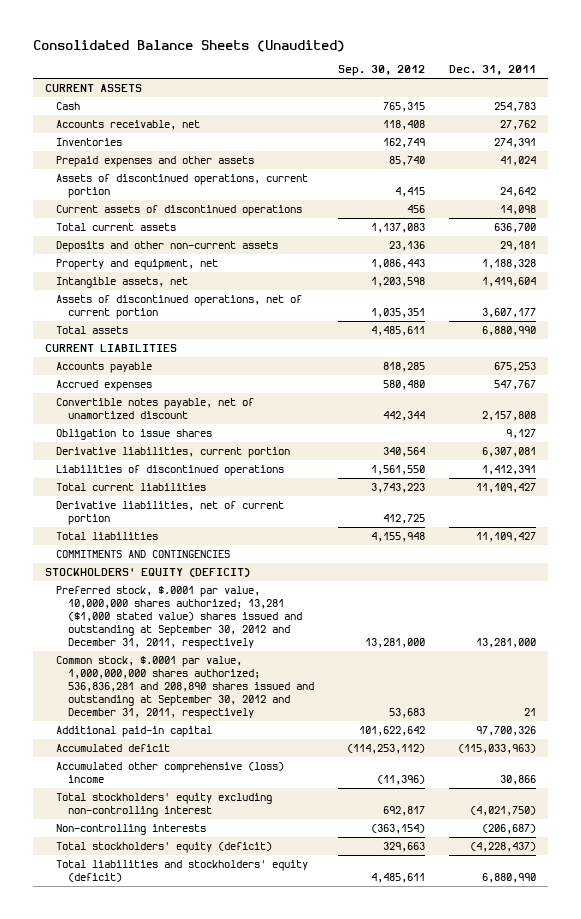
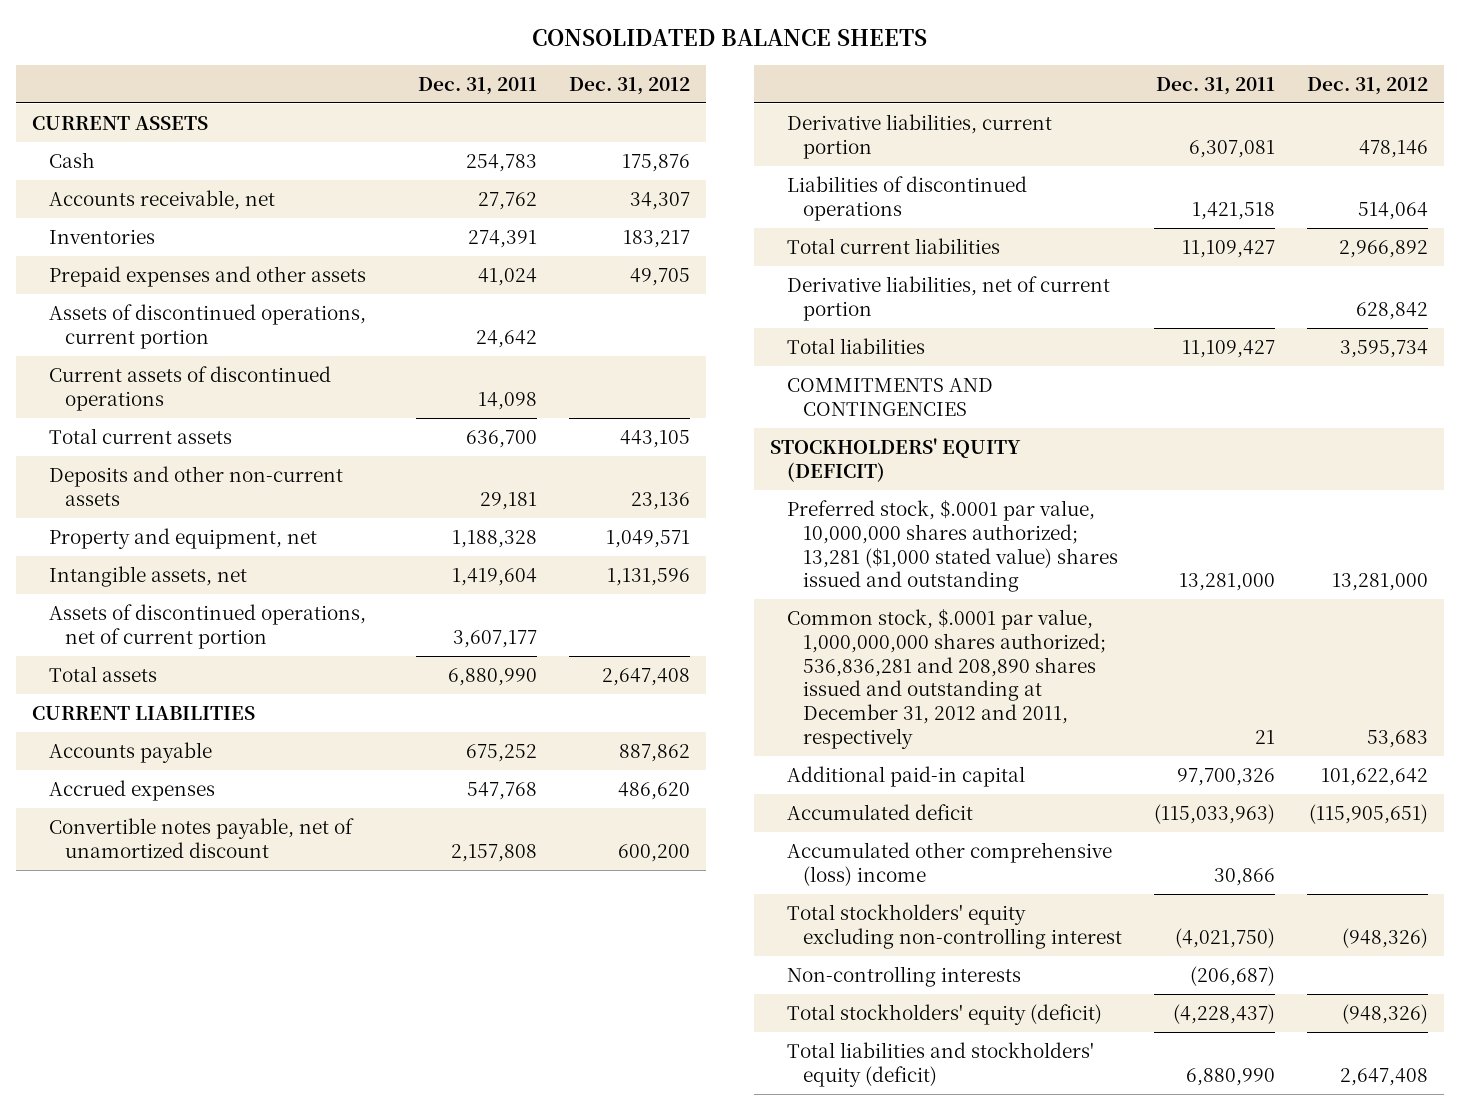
- Consolidated Balance Sheets (Unaudited)
+ CONSOLIDATED BALANCE SHEETS
- | Sep. 30, 2012 | Dec. 31, 2011
+ | Dec. 31, 2011 | Dec. 31, 2012
- Accounts payable | 818,285 | 675,253
- Accrued expenses | 580,480 | 547,767
+ Accounts payable | 675,252 | 887,862
+ Accrued expenses | 547,768 | 486,620
- Obligation to issue shares | | 9,127
- Liabilities of discontinued operations | 1,561,550 | 1,412,391
+ Liabilities of discontinued operations | 1,421,518 | 514,064
- Preferred stock, $.0001 par value, 10,000,000 shares authorized; 13,281 ($1,000 stated value) shares issued and outstanding at September 30, 2012 and December 31, 2011, respectively | 13,281,000 | 13,281,000
- Common stock, $.0001 par value, 1,000,000,000 shares authorized; 536,836,281 and 208,890 shares issued and outstanding at September 30, 2012 and December 31, 2011, respectively | 53,683 | 21
+ Preferred stock, $.0001 par value, 10,000,000 shares authorized; 13,281 ($1,000 stated value) shares issued and outstanding | 13,281,000 | 13,281,000
+ Common stock, $.0001 par value, 1,000,000,000 shares authorized; 536,836,281 and 208,890 shares issued and outstanding at December 31, 2012 and 2011, respectively | 21 | 53,683

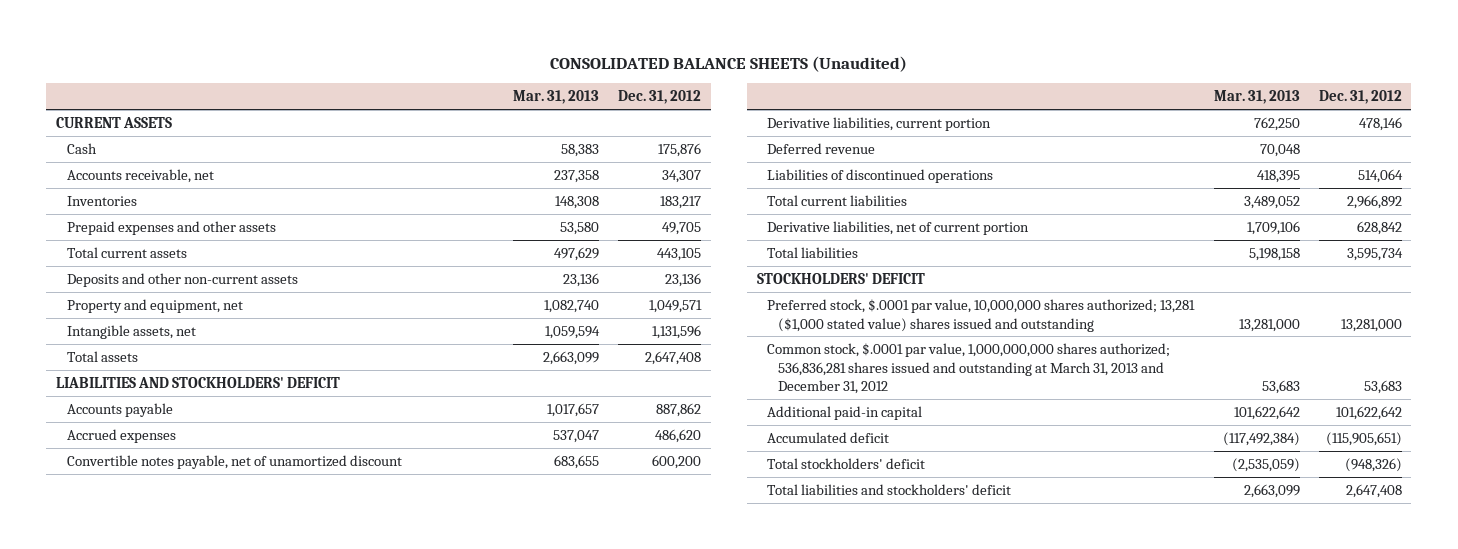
- CONSOLIDATED BALANCE SHEETS
+ CONSOLIDATED BALANCE SHEETS (Unaudited)
- | Dec. 31, 2011 | Dec. 31, 2012
+ | Mar. 31, 2013 | Dec. 31, 2012
- Assets of discontinued operations, current portion | 24,642 |
- Current assets of discontinued operations | 14,098 |
- Assets of discontinued operations, net of current portion | 3,607,177 |
- CURRENT LIABILITIES
+ LIABILITIES AND STOCKHOLDERS' DEFICIT
+ Deferred revenue | 70,048 |
- COMMITMENTS AND CONTINGENCIES
- STOCKHOLDERS' EQUITY (DEFICIT)
+ STOCKHOLDERS' DEFICIT
- Common stock, $.0001 par value, 1,000,000,000 shares authorized; 536,836,281 and 208,890 shares issued and outstanding at December 31, 2012 and 2011, respectively | 21 | 53,683
+ Common stock, $.0001 par value, 1,000,000,000 shares authorized; 536,836,281 shares issued and outstanding at March 31, 2013 and December 31, 2012 | 53,683 | 53,683
- Accumulated other comprehensive (loss) income | 30,866 |
- Total stockholders' equity excluding non-controlling interest | (4,021,750) | (948,326)
- Non-controlling interests | (206,687) |
- Total stockholders' equity (deficit) | (4,228,437) | (948,326)
- Total liabilities and stockholders' equity (deficit) | 6,880,990 | 2,647,408
+ Total stockholders' deficit | (2,535,059) | (948,326)
+ Total liabilities and stockholders' deficit | 2,663,099 | 2,647,408

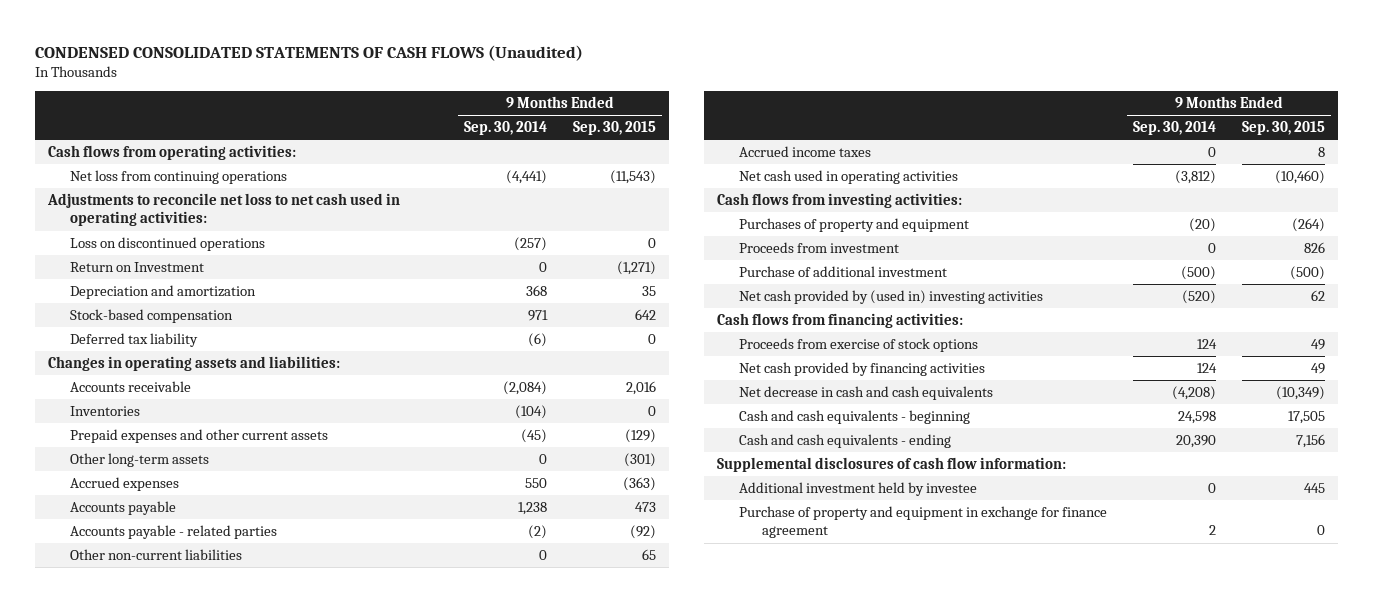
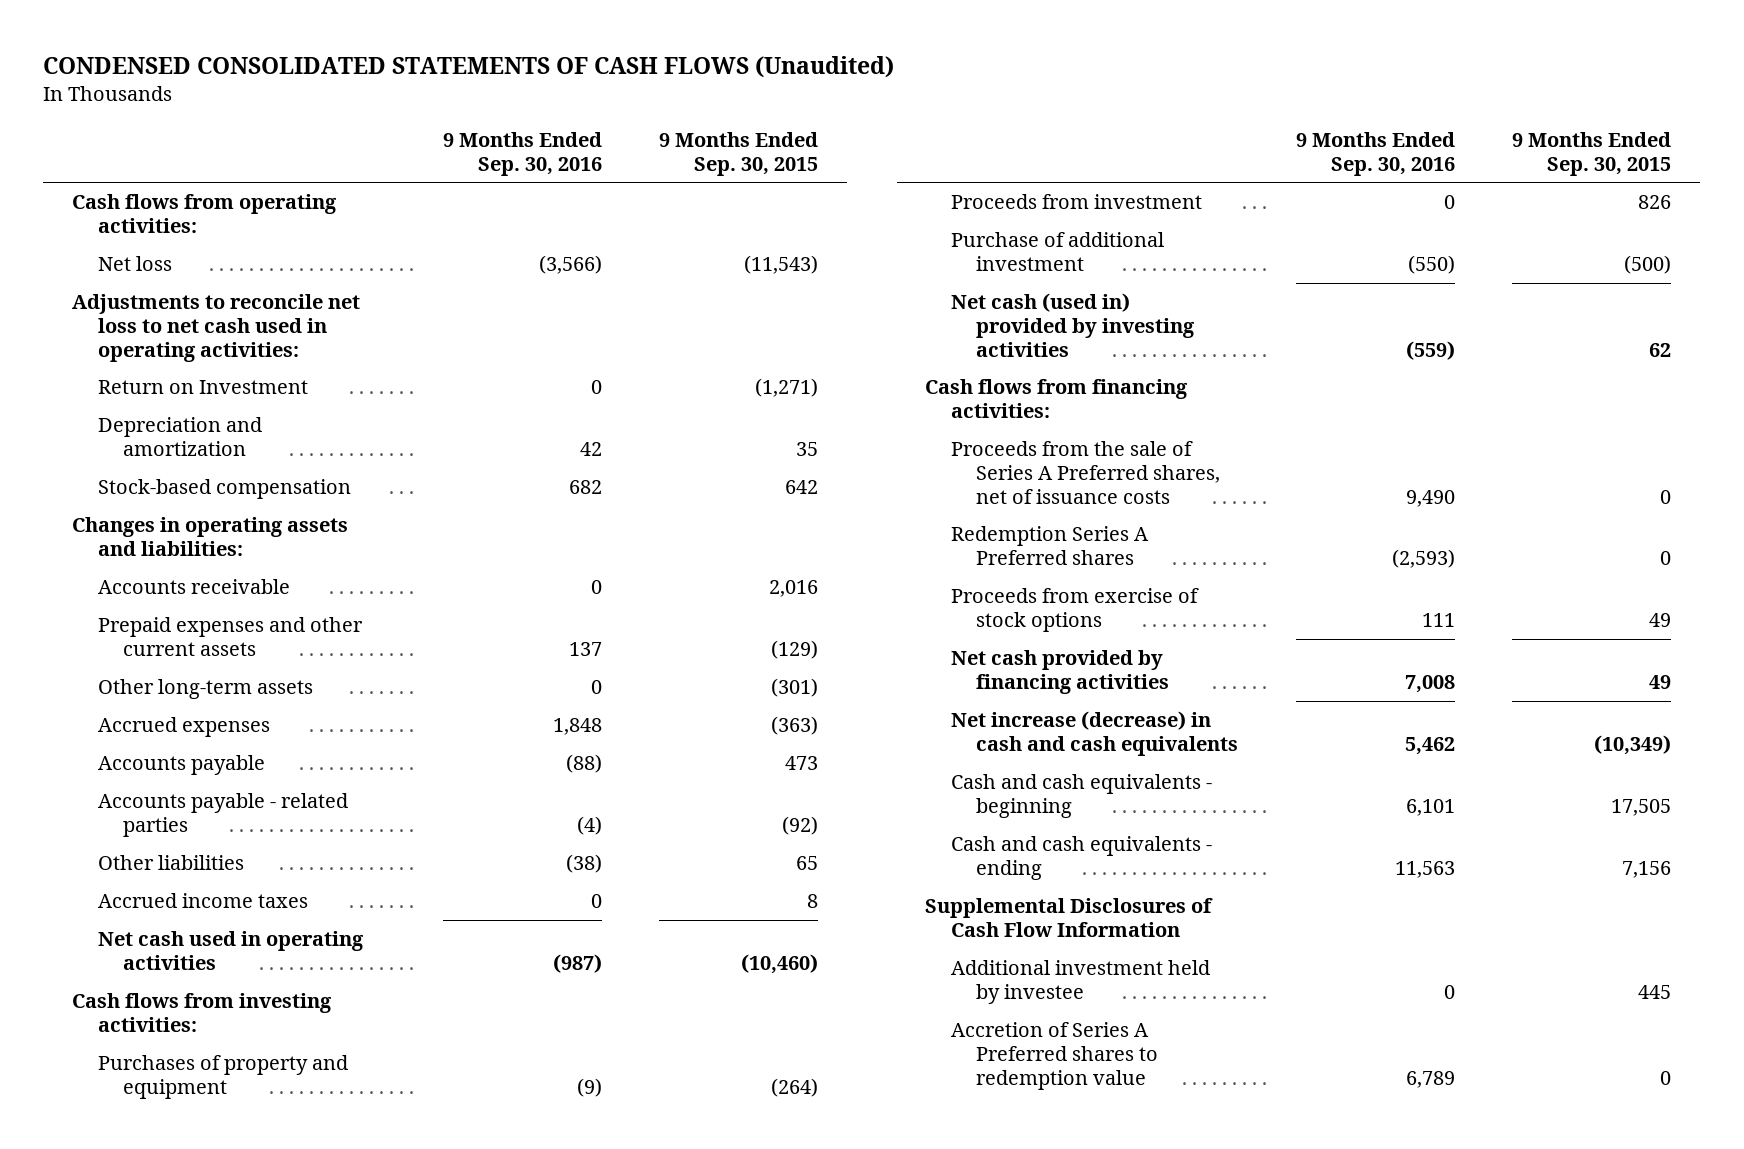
- | 9 Months Ended Sep. 30, 2014 | 9 Months Ended Sep. 30, 2015
+ | 9 Months Ended Sep. 30, 2016 | 9 Months Ended Sep. 30, 2015
- Net loss from continuing operations | (4,441) | (11,543)
+ Net loss | (3,566) | (11,543)
- Loss on discontinued operations | (257) | 0
- Deferred tax liability | (6) | 0
- Inventories | (104) | 0
- Other non-current liabilities | 0 | 65
+ Other liabilities | (38) | 65
- Net cash provided by (used in) investing activities | (520) | 62
+ Net cash (used in) provided by investing activities | (559) | 62
+ Proceeds from the sale of Series A Preferred shares, net of issuance costs | 9,490 | 0
+ Redemption Series A Preferred shares | (2,593) | 0
- Net decrease in cash and cash equivalents | (4,208) | (10,349)
+ Net increase (decrease) in cash and cash equivalents | 5,462 | (10,349)
- Supplemental disclosures of cash flow information:
+ Supplemental Disclosures of Cash Flow Information
- Purchase of property and equipment in exchange for finance agreement | 2 | 0
+ Accretion of Series A Preferred shares to redemption value | 6,789 | 0

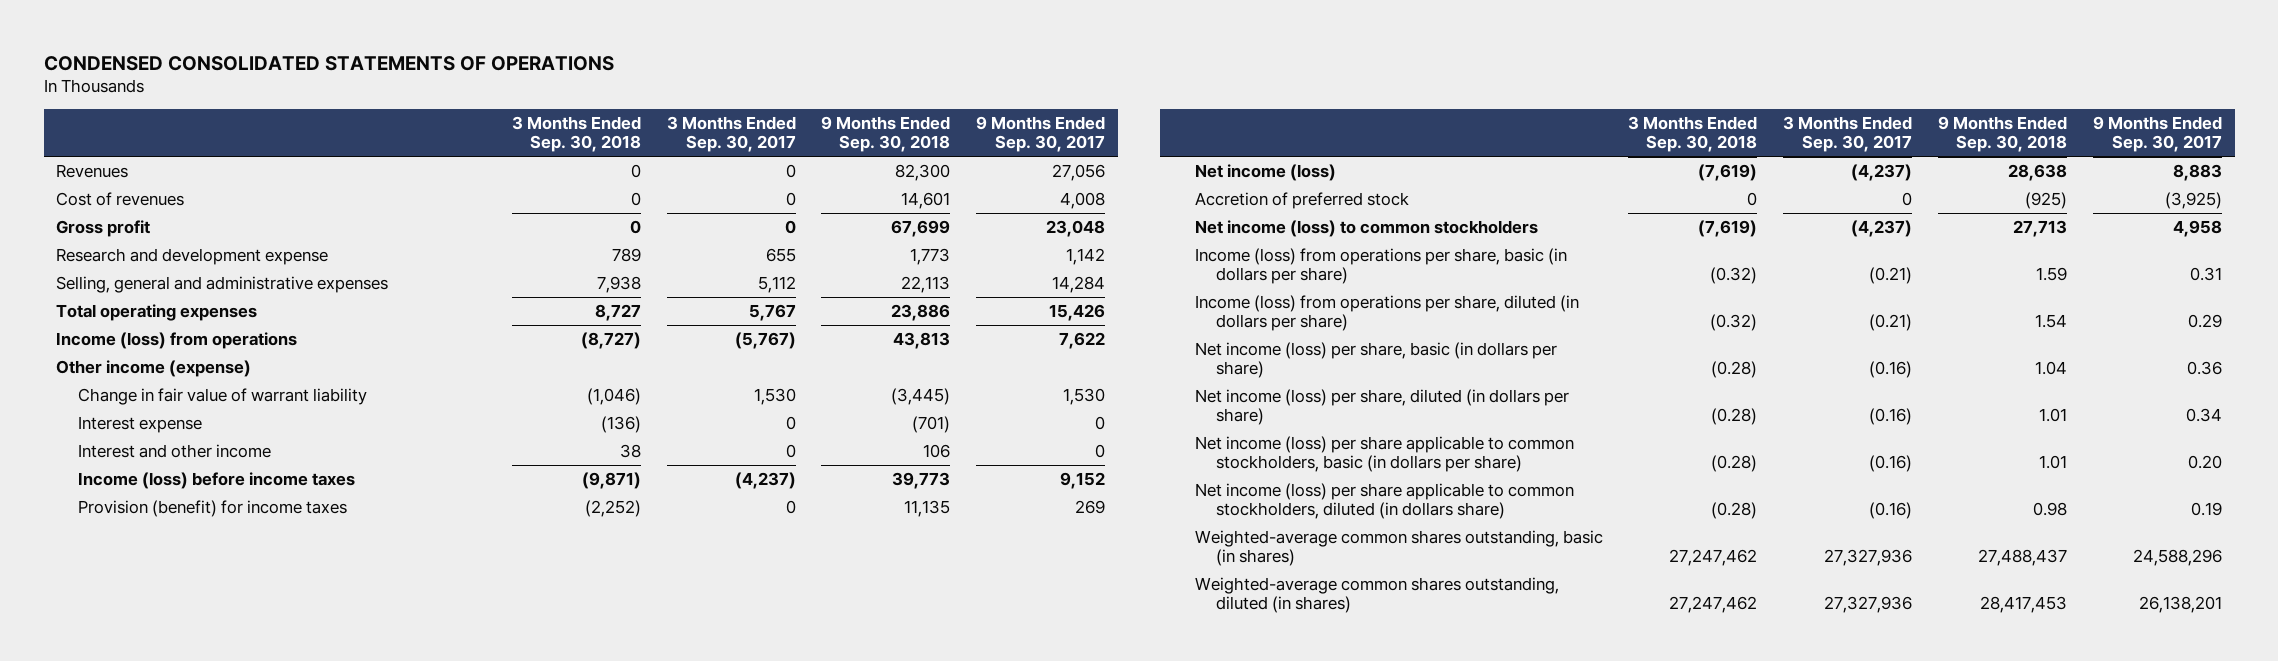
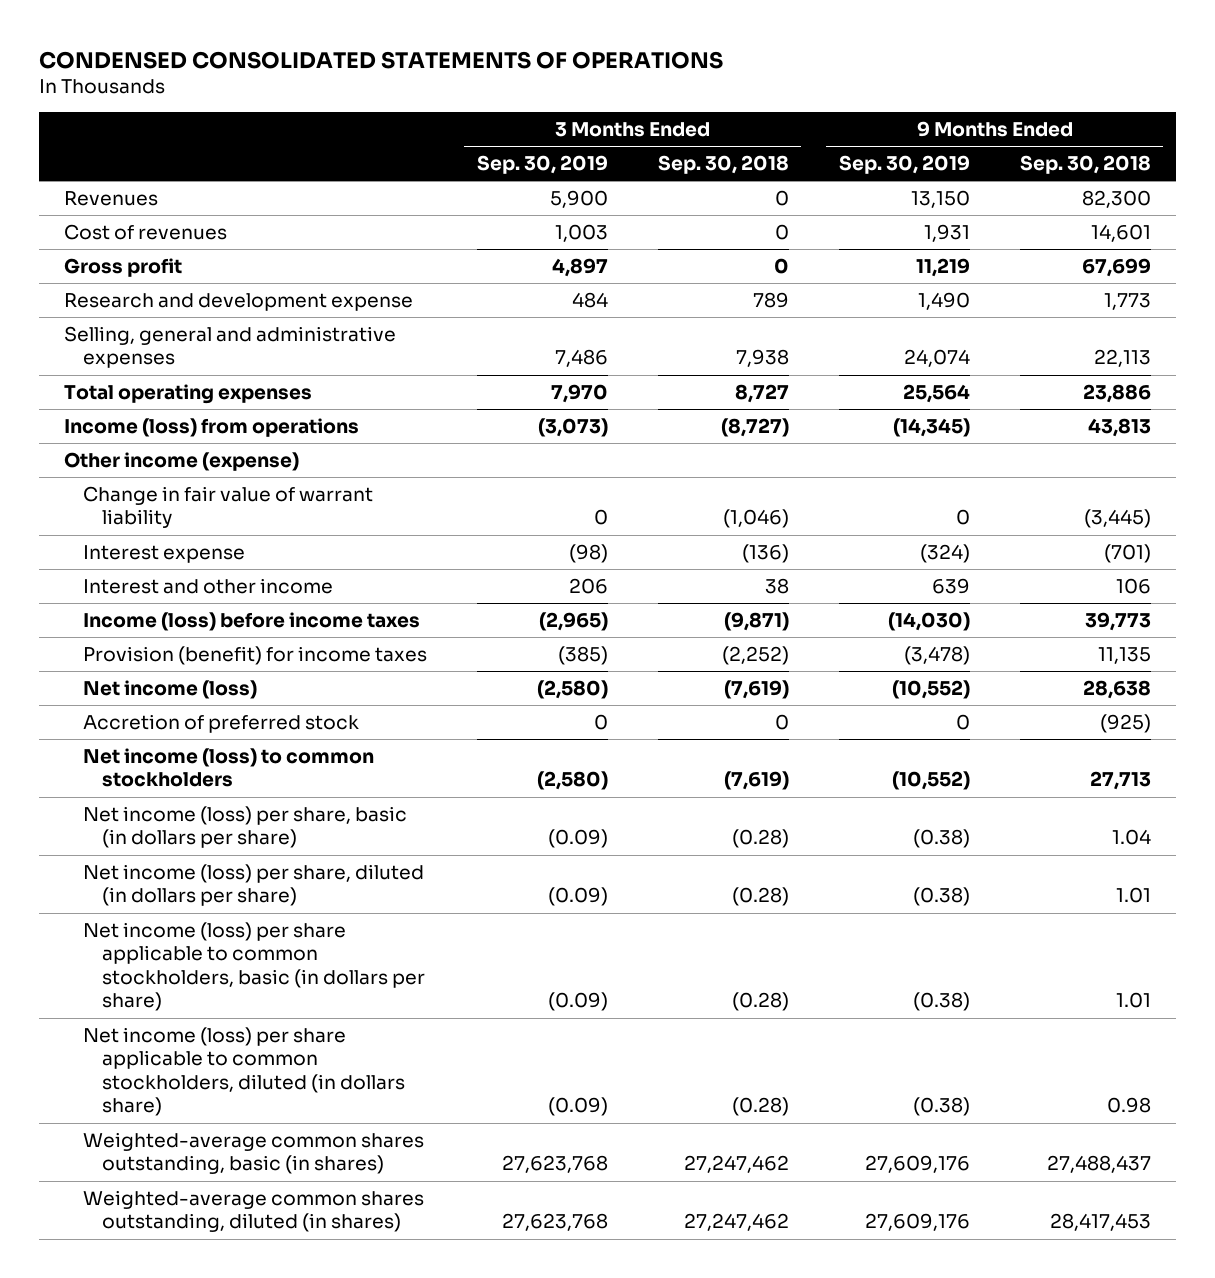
- | 3 Months Ended Sep. 30, 2018 | 3 Months Ended Sep. 30, 2017 | 9 Months Ended Sep. 30, 2018 | 9 Months Ended Sep. 30, 2017
+ | 3 Months Ended Sep. 30, 2019 | 3 Months Ended Sep. 30, 2018 | 9 Months Ended Sep. 30, 2019 | 9 Months Ended Sep. 30, 2018
- Income (loss) from operations per share, basic (in dollars per share) | (0.32) | (0.21) | 1.59 | 0.31
- Income (loss) from operations per share, diluted (in dollars per share) | (0.32) | (0.21) | 1.54 | 0.29

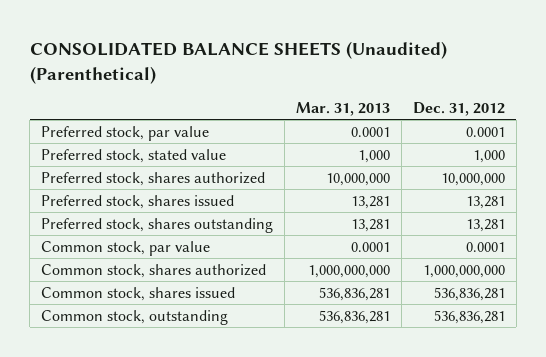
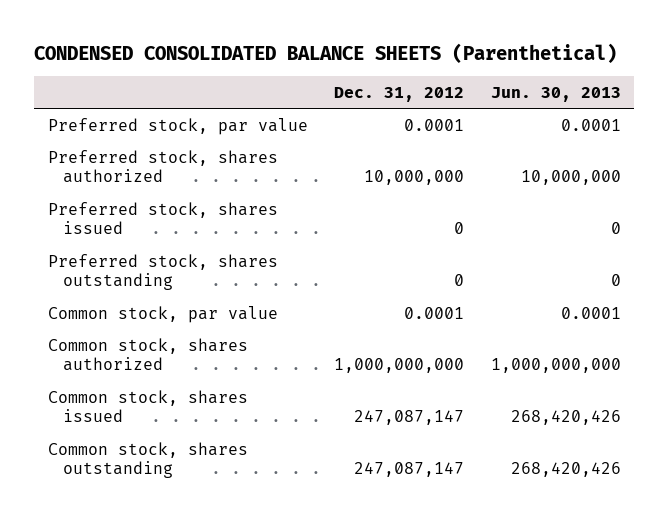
- CONSOLIDATED BALANCE SHEETS (Unaudited) (Parenthetical)
+ CONDENSED CONSOLIDATED BALANCE SHEETS (Parenthetical)
- | Mar. 31, 2013 | Dec. 31, 2012
+ | Dec. 31, 2012 | Jun. 30, 2013
- Preferred stock, stated value | 1,000 | 1,000
- Preferred stock, shares issued | 13,281 | 13,281
- Preferred stock, shares outstanding | 13,281 | 13,281
+ Preferred stock, shares issued | 0 | 0
+ Preferred stock, shares outstanding | 0 | 0
- Common stock, shares issued | 536,836,281 | 536,836,281
- Common stock, outstanding | 536,836,281 | 536,836,281
+ Common stock, shares issued | 247,087,147 | 268,420,426
+ Common stock, shares outstanding | 247,087,147 | 268,420,426

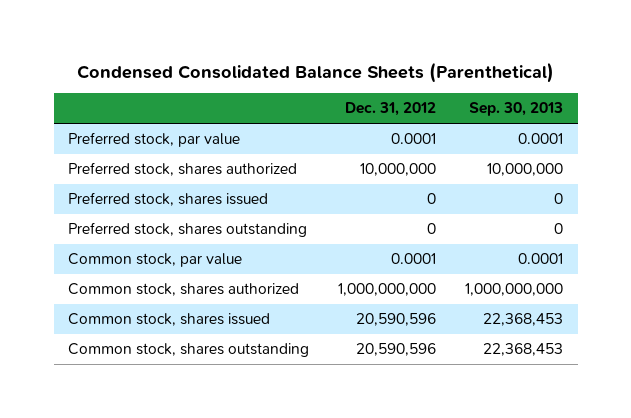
- CONDENSED CONSOLIDATED BALANCE SHEETS (Parenthetical)
+ Condensed Consolidated Balance Sheets (Parenthetical)
- | Dec. 31, 2012 | Jun. 30, 2013
+ | Dec. 31, 2012 | Sep. 30, 2013
- Common stock, shares issued | 247,087,147 | 268,420,426
- Common stock, shares outstanding | 247,087,147 | 268,420,426
+ Common stock, shares issued | 20,590,596 | 22,368,453
+ Common stock, shares outstanding | 20,590,596 | 22,368,453

